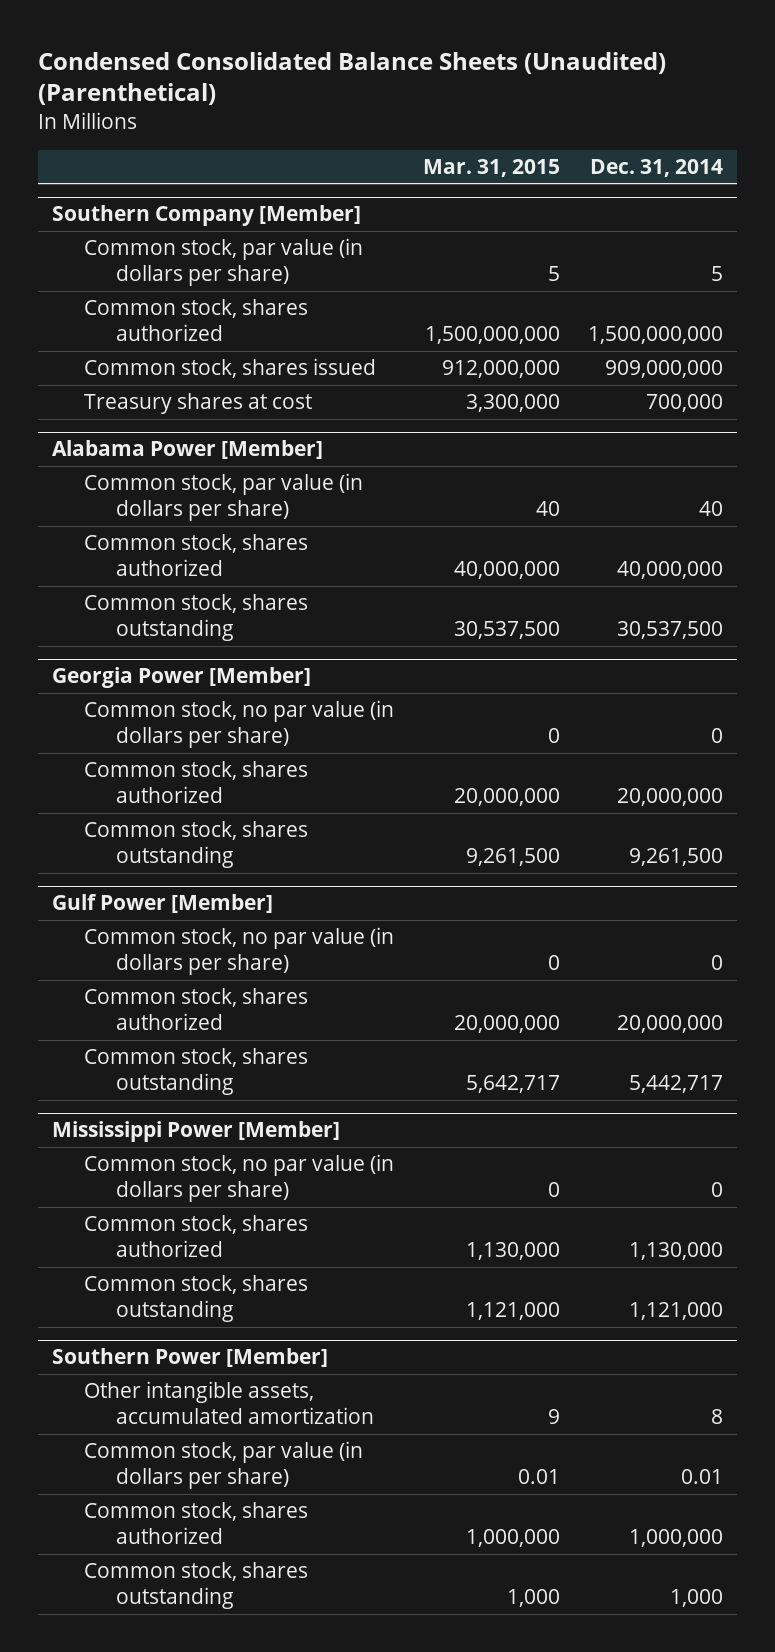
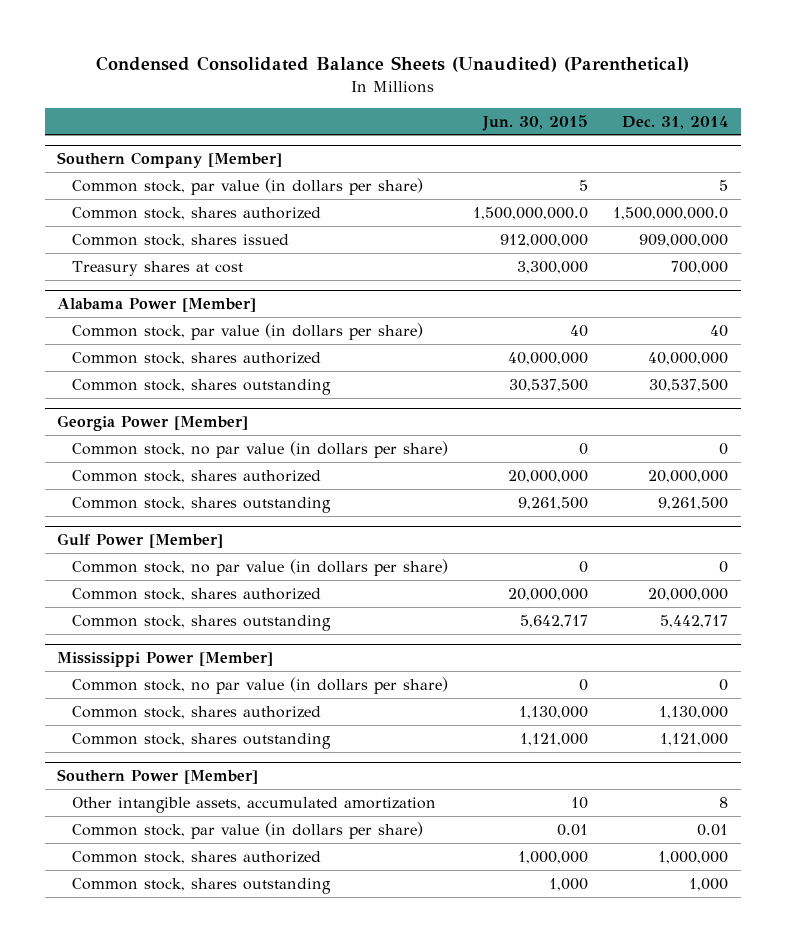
- | Mar. 31, 2015 | Dec. 31, 2014
+ | Jun. 30, 2015 | Dec. 31, 2014
@ Southern Company [Member]
- Common stock, shares authorized | 1,500,000,000 | 1,500,000,000
+ Common stock, shares authorized | 1,500,000,000.0 | 1,500,000,000.0

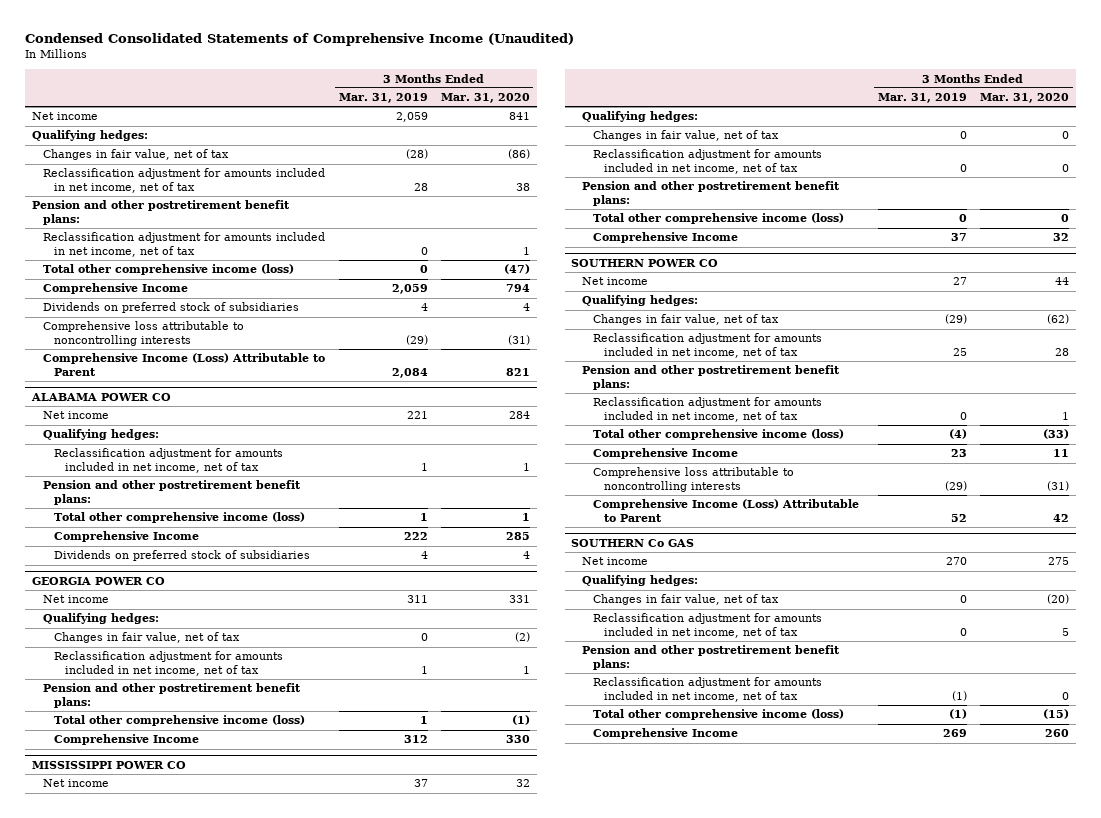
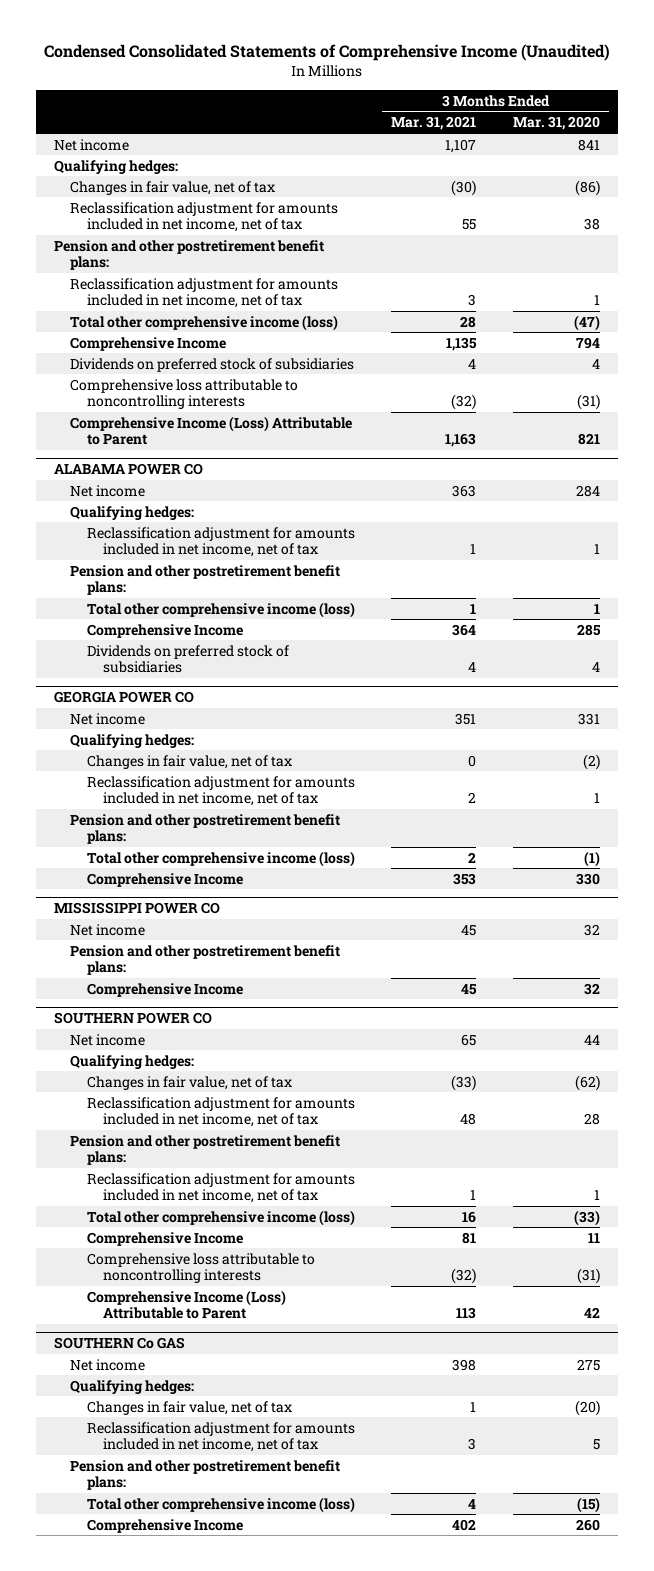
- | 3 Months Ended Mar. 31, 2019 | 3 Months Ended Mar. 31, 2020
+ | 3 Months Ended Mar. 31, 2021 | 3 Months Ended Mar. 31, 2020
@ MISSISSIPPI POWER CO
- Qualifying hedges:
- Changes in fair value, net of tax | 0 | 0
- Reclassification adjustment for amounts included in net income, net of tax | 0 | 0
- Total other comprehensive income (loss) | 0 | 0
@ SOUTHERN Co GAS
- Reclassification adjustment for amounts included in net income, net of tax | (1) | 0

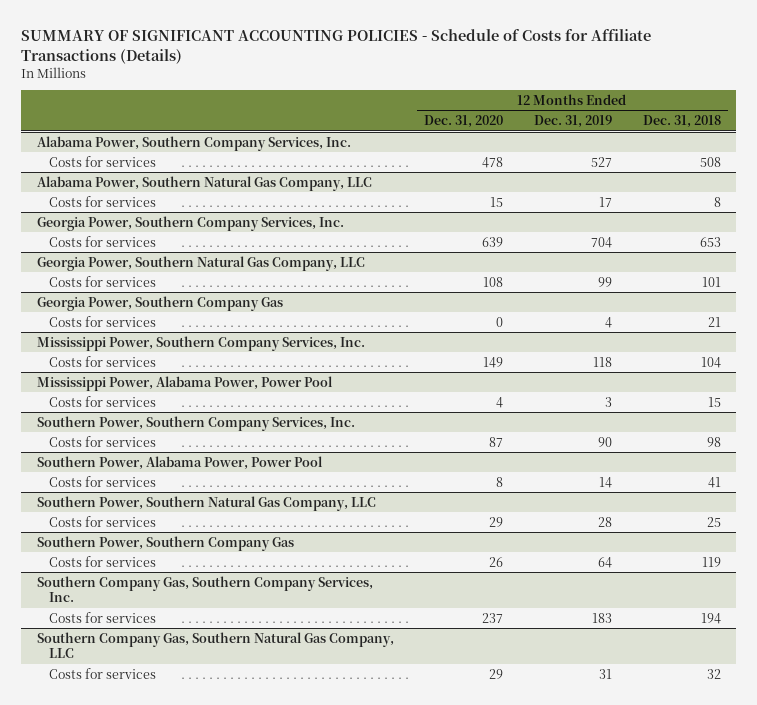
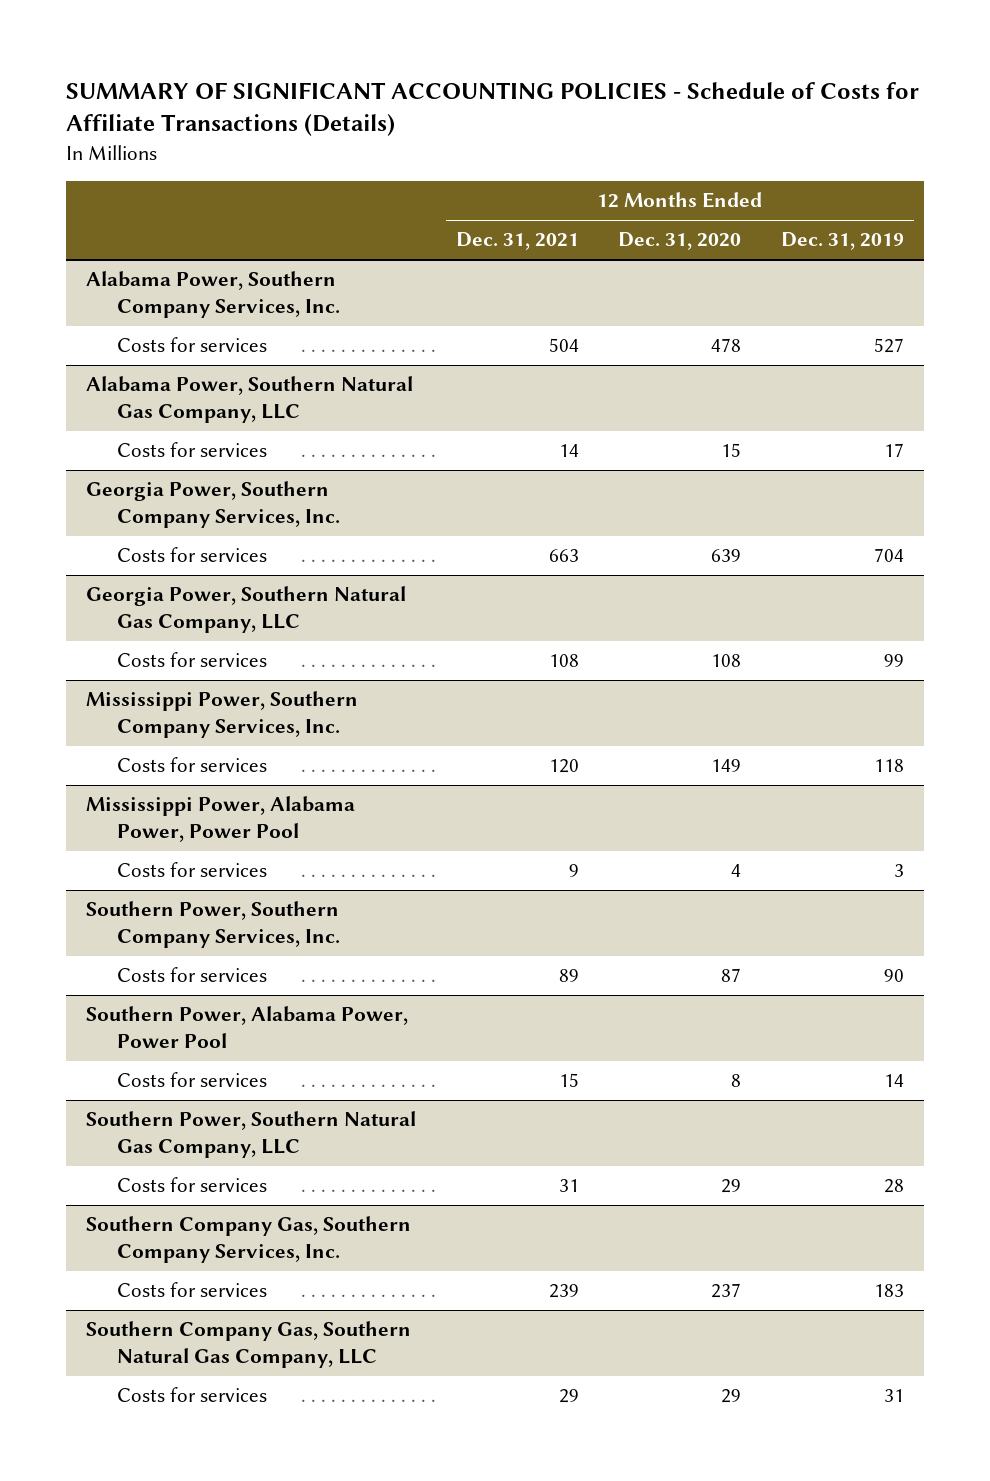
- | 12 Months Ended Dec. 31, 2020 | 12 Months Ended Dec. 31, 2019 | 12 Months Ended Dec. 31, 2018
+ | 12 Months Ended Dec. 31, 2021 | 12 Months Ended Dec. 31, 2020 | 12 Months Ended Dec. 31, 2019
- Georgia Power, Southern Company Gas
- Costs for services | 0 | 4 | 21
- Southern Power, Southern Company Gas
- Costs for services | 26 | 64 | 119

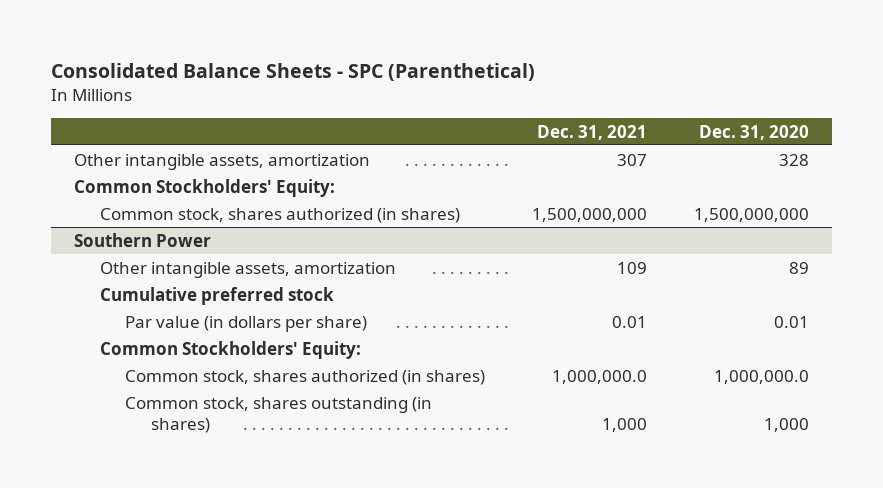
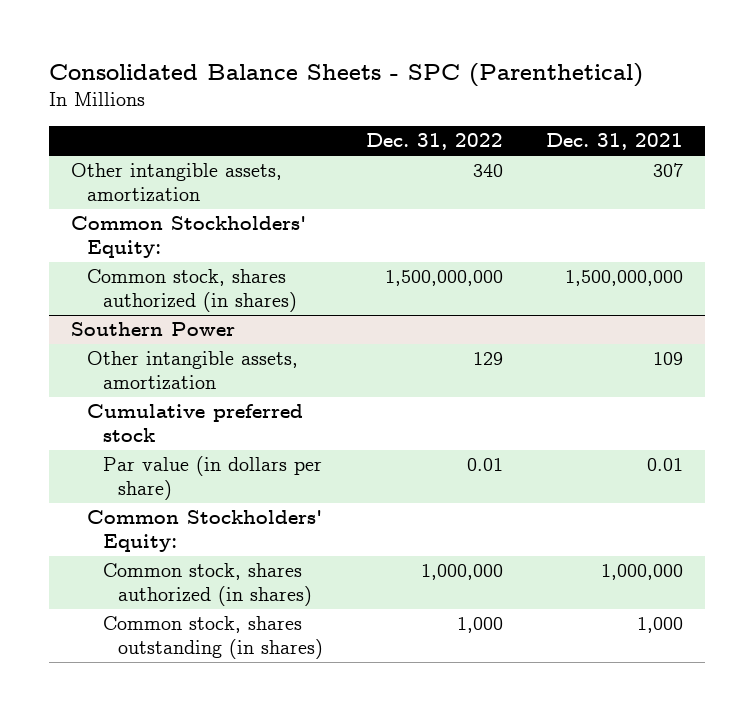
- | Dec. 31, 2021 | Dec. 31, 2020
+ | Dec. 31, 2022 | Dec. 31, 2021
@ Southern Power
- Common stock, shares authorized (in shares) | 1,000,000.0 | 1,000,000.0
+ Common stock, shares authorized (in shares) | 1,000,000 | 1,000,000

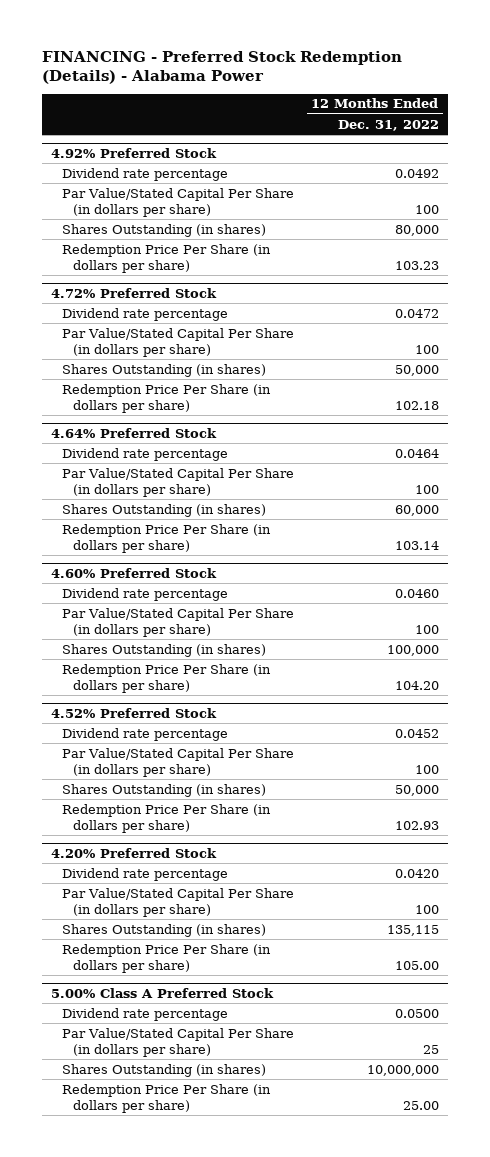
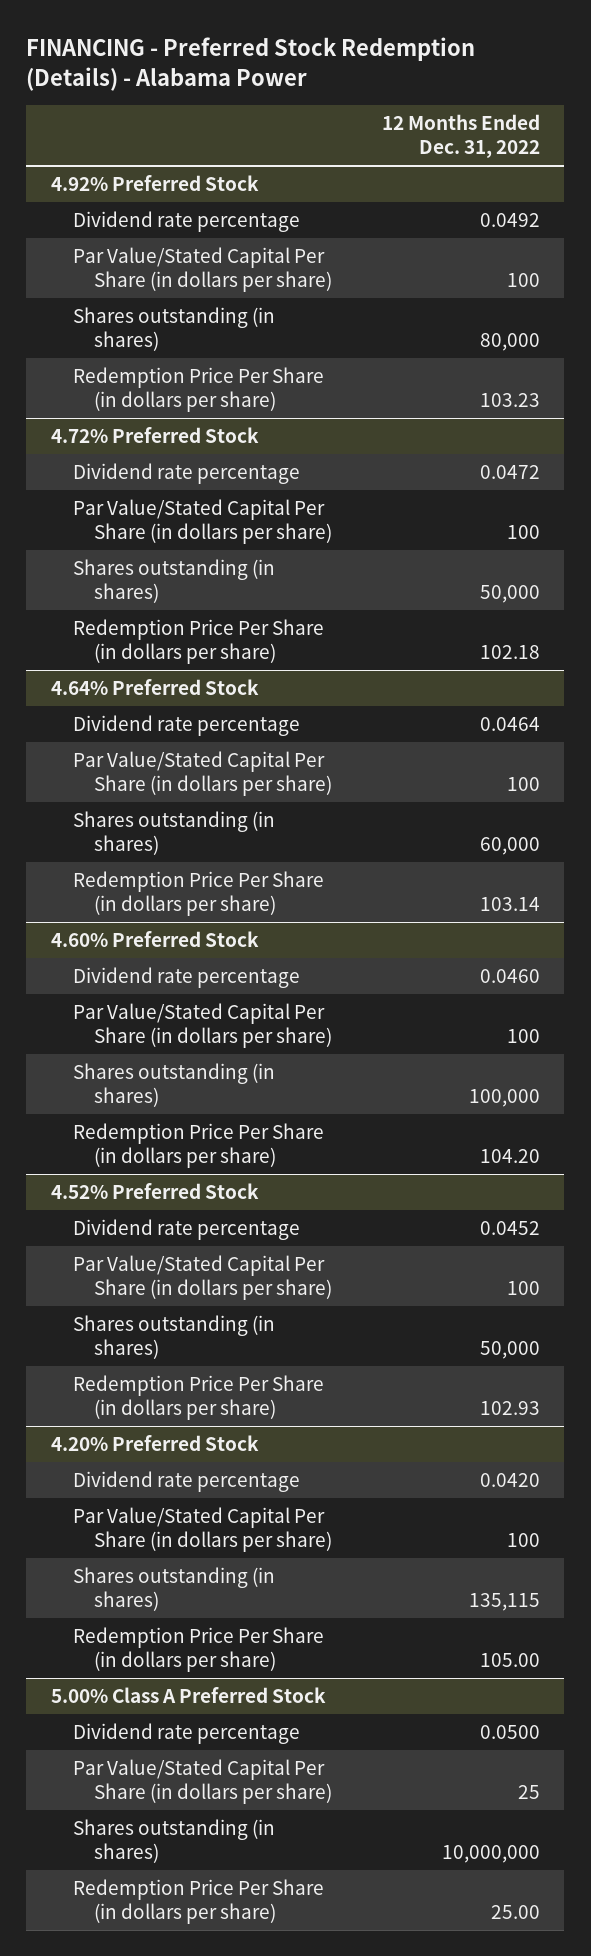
@ 4.92% Preferred Stock
- Shares Outstanding (in shares) | 80,000
+ Shares outstanding (in shares) | 80,000
@ 4.72% Preferred Stock
- Shares Outstanding (in shares) | 50,000
+ Shares outstanding (in shares) | 50,000
@ 4.64% Preferred Stock
- Shares Outstanding (in shares) | 60,000
+ Shares outstanding (in shares) | 60,000
@ 4.60% Preferred Stock
- Shares Outstanding (in shares) | 100,000
+ Shares outstanding (in shares) | 100,000
@ 4.52% Preferred Stock
- Shares Outstanding (in shares) | 50,000
+ Shares outstanding (in shares) | 50,000
@ 4.20% Preferred Stock
- Shares Outstanding (in shares) | 135,115
+ Shares outstanding (in shares) | 135,115
@ 5.00% Class A Preferred Stock
- Shares Outstanding (in shares) | 10,000,000
+ Shares outstanding (in shares) | 10,000,000

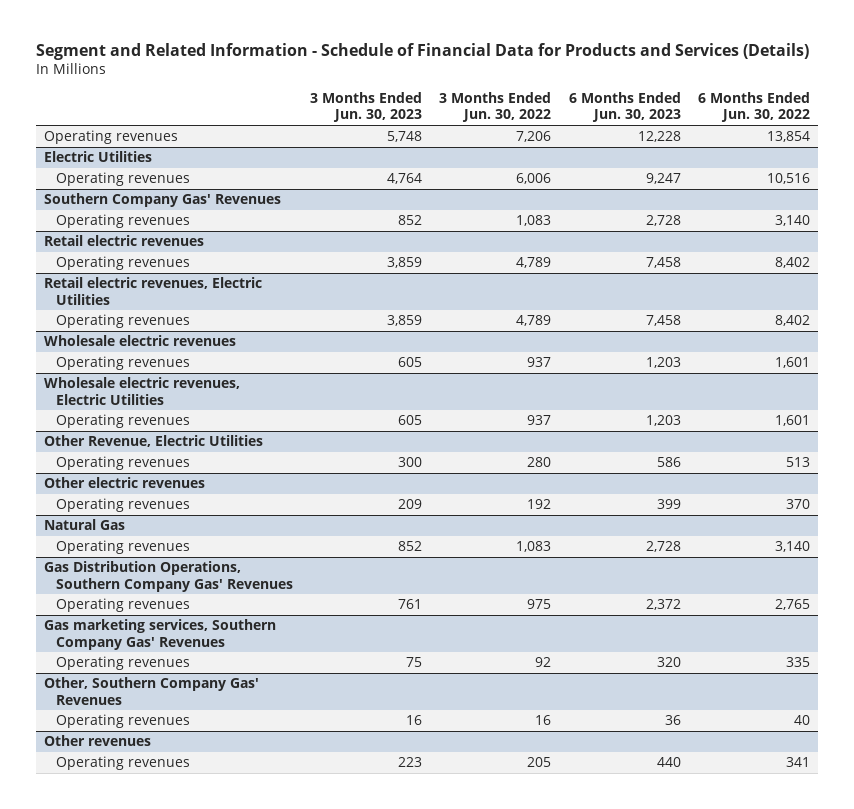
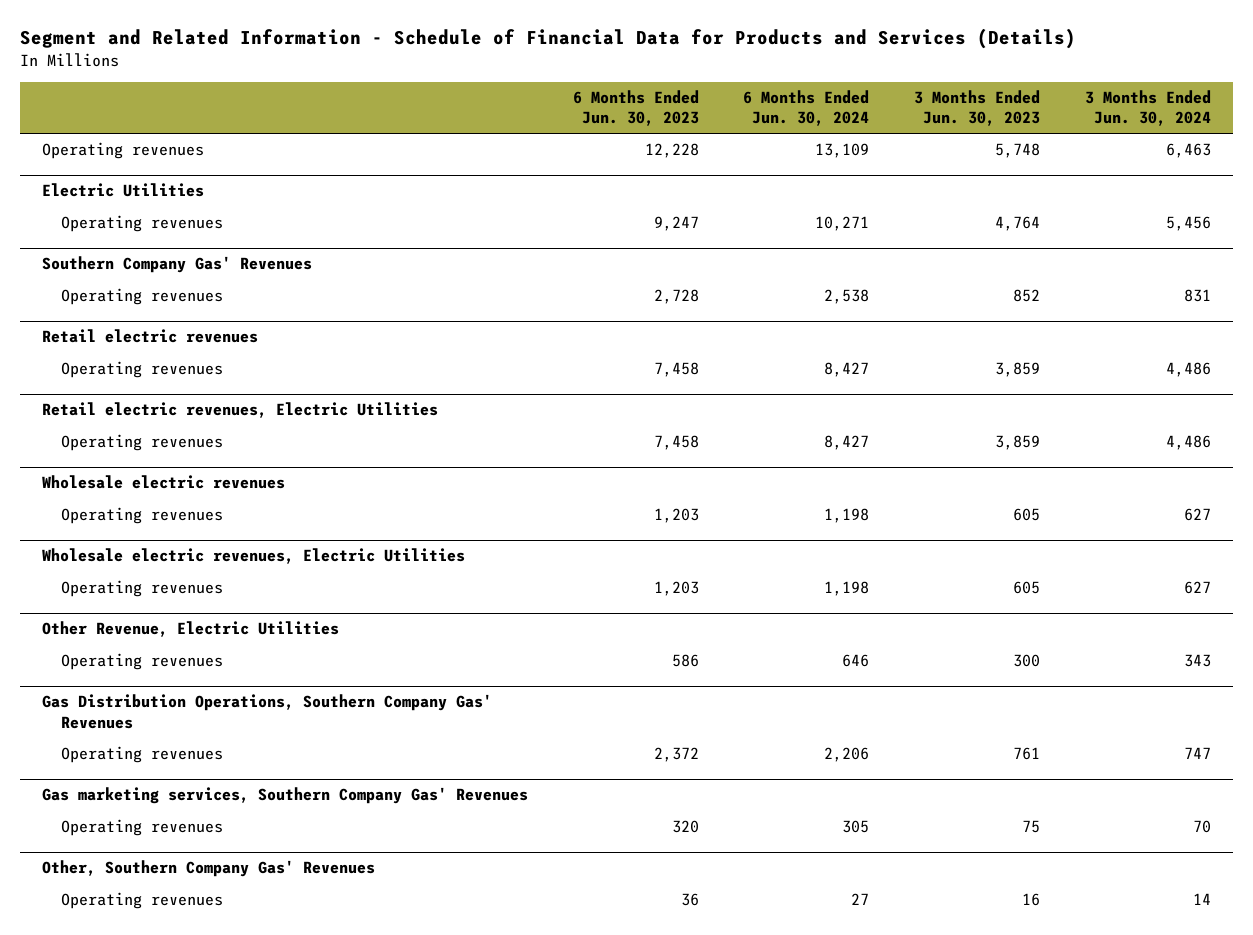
- | 3 Months Ended Jun. 30, 2023 | 3 Months Ended Jun. 30, 2022 | 6 Months Ended Jun. 30, 2023 | 6 Months Ended Jun. 30, 2022
+ | 6 Months Ended Jun. 30, 2023 | 6 Months Ended Jun. 30, 2024 | 3 Months Ended Jun. 30, 2023 | 3 Months Ended Jun. 30, 2024
- Other electric revenues
- Operating revenues | 209 | 192 | 399 | 370
- Natural Gas
- Operating revenues | 852 | 1,083 | 2,728 | 3,140
- Other revenues
- Operating revenues | 223 | 205 | 440 | 341

